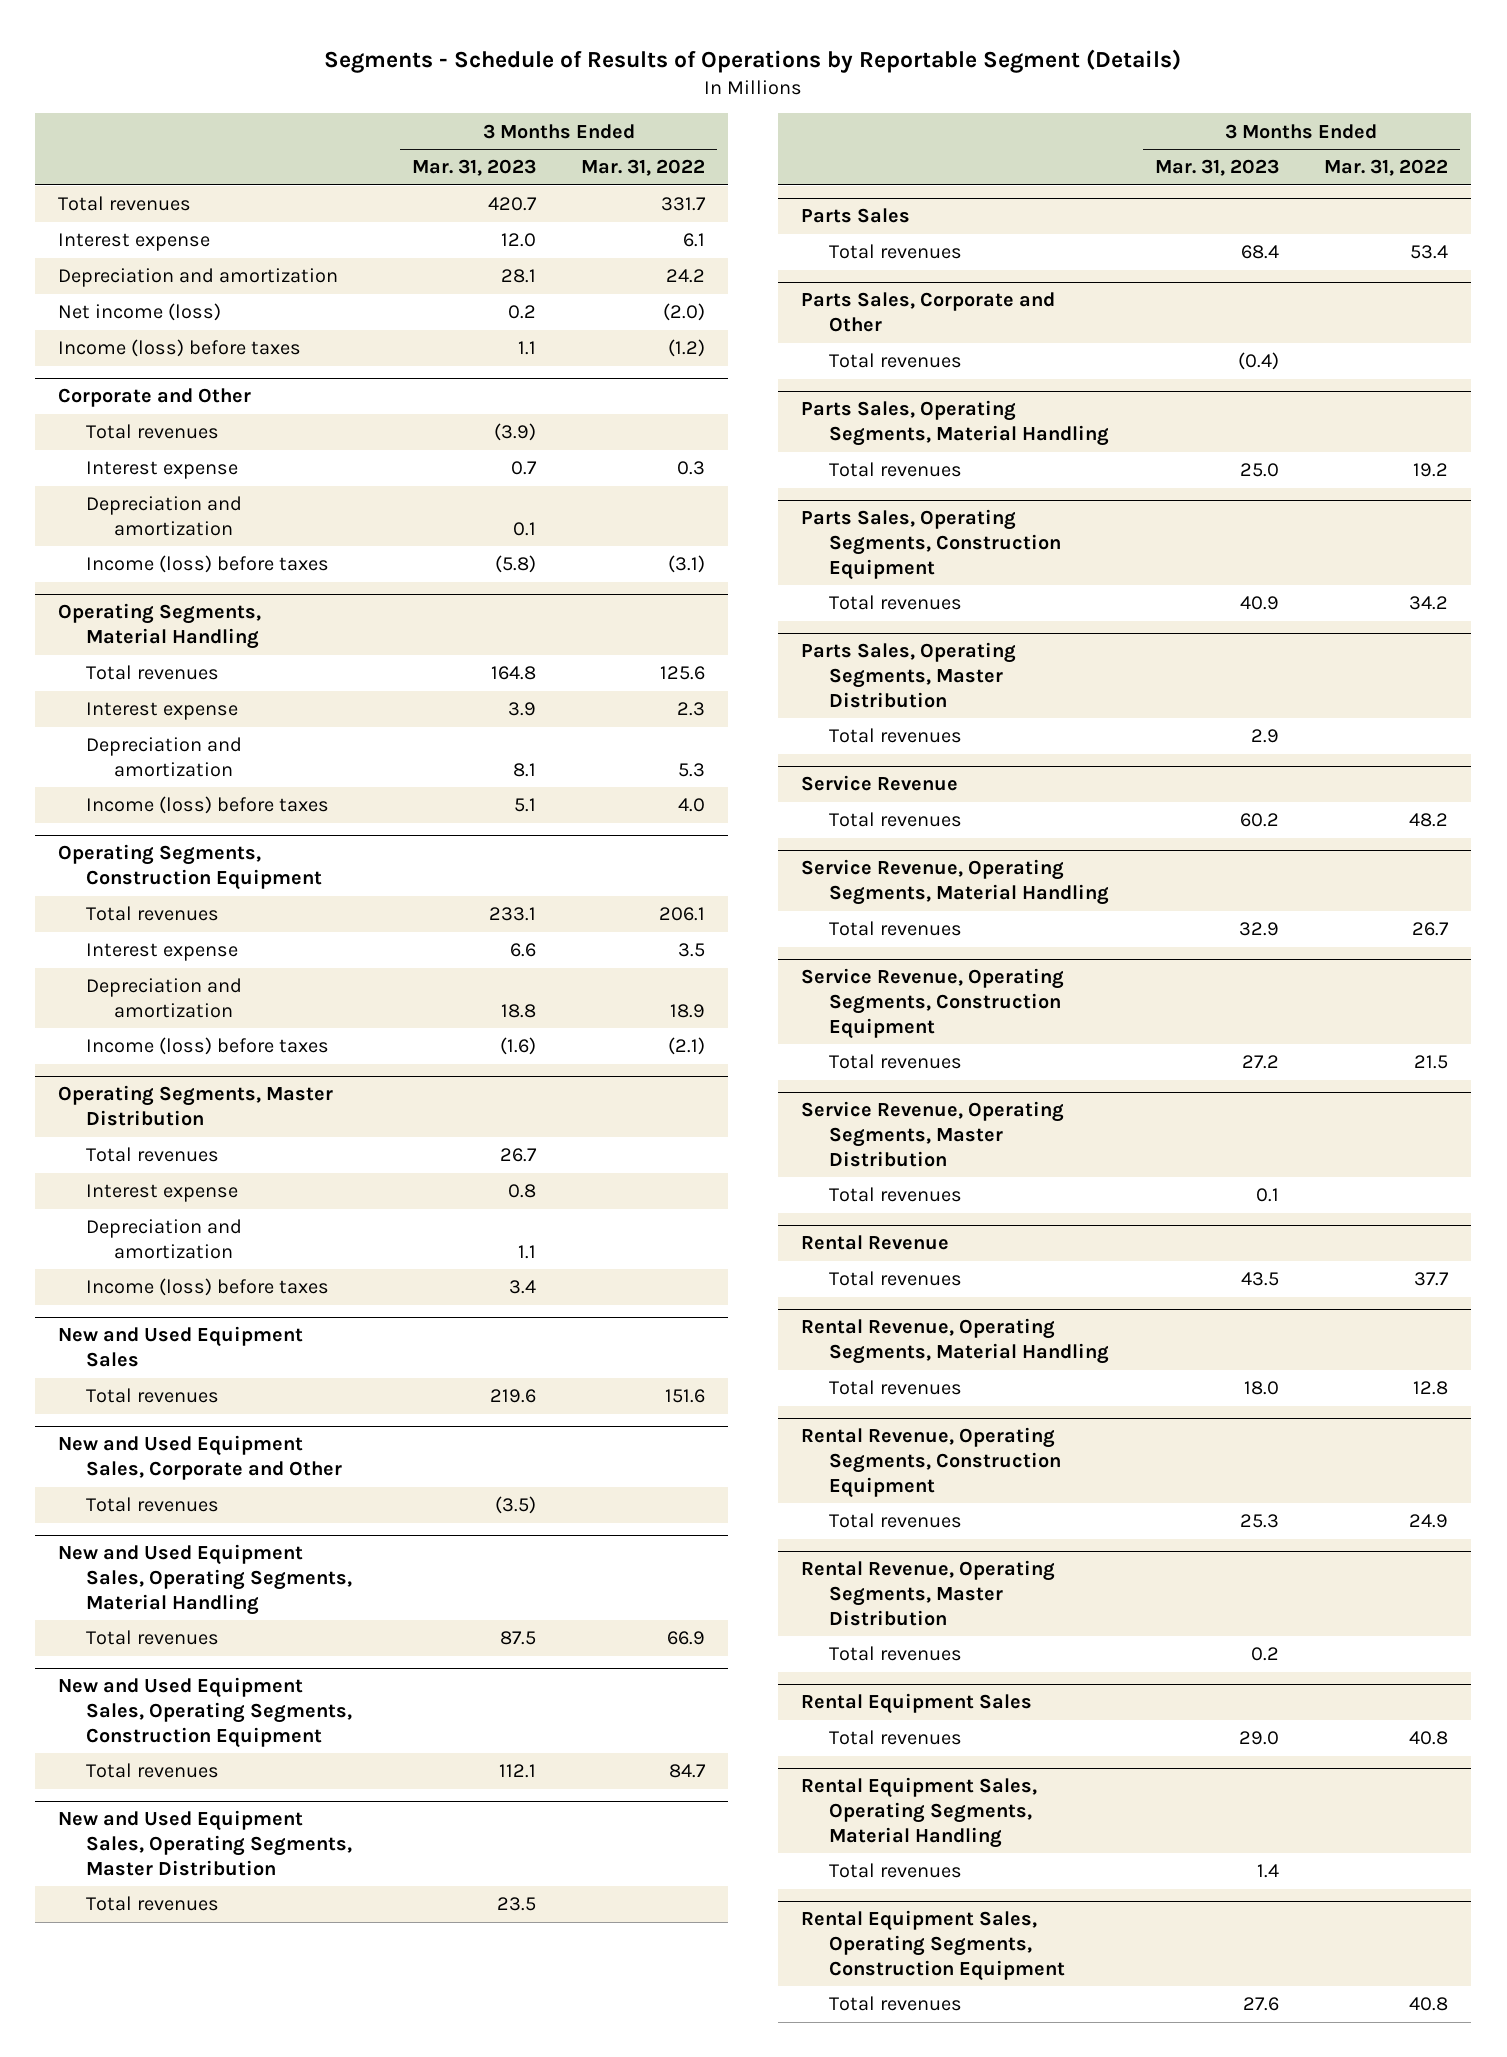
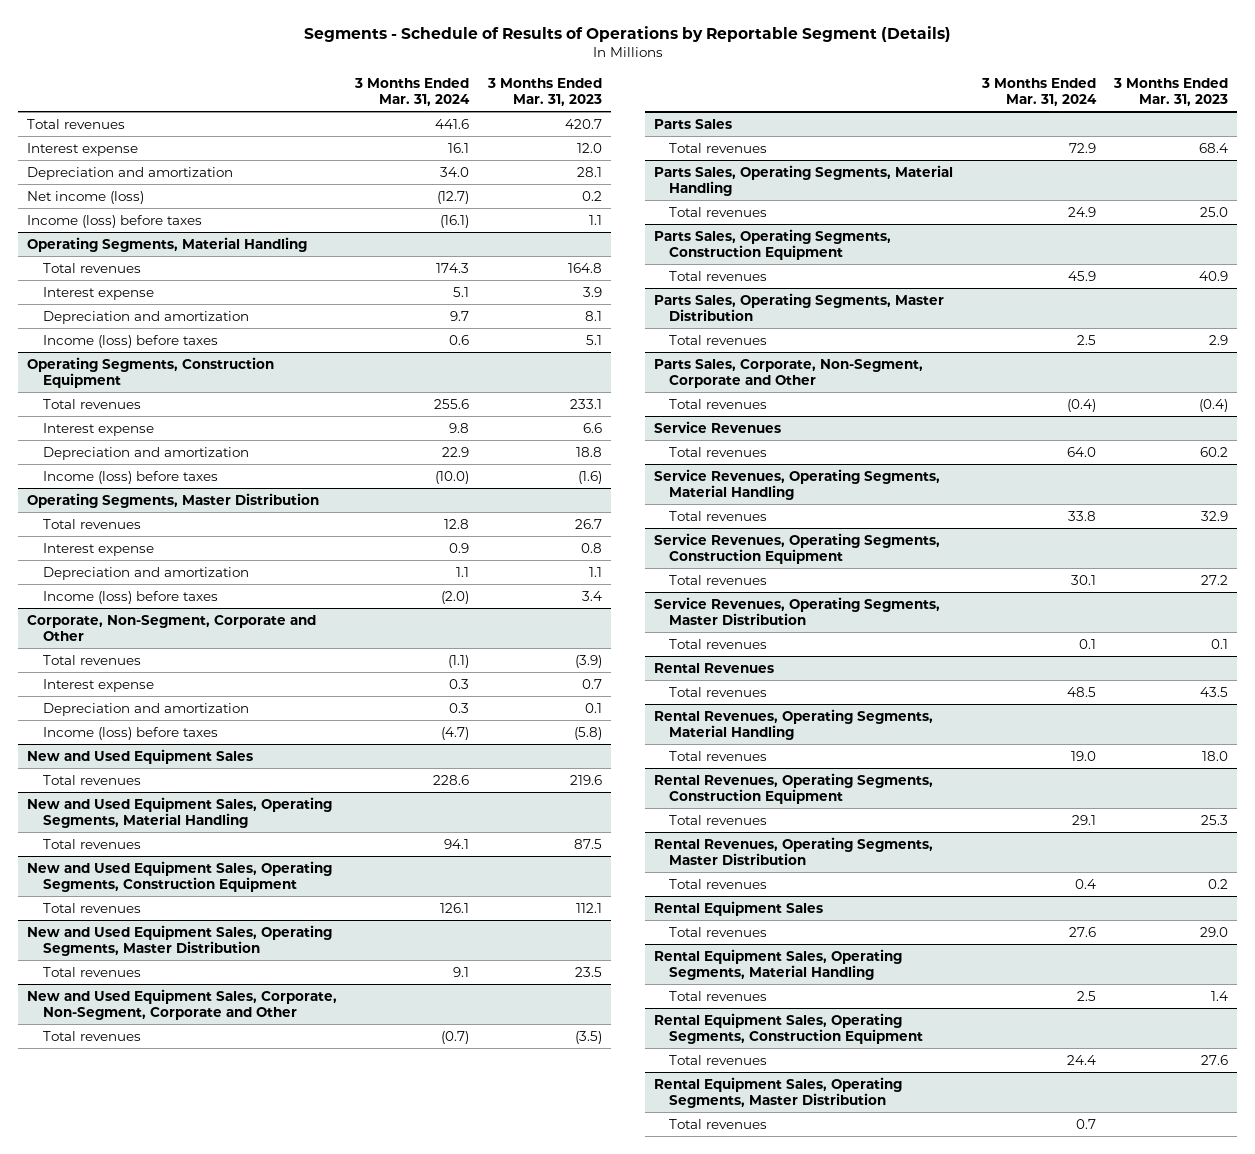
- | 3 Months Ended Mar. 31, 2023 | 3 Months Ended Mar. 31, 2022
+ | 3 Months Ended Mar. 31, 2024 | 3 Months Ended Mar. 31, 2023
- Corporate and Other
- Total revenues | (3.9) |
- Interest expense | 0.7 | 0.3
- Depreciation and amortization | 0.1 |
- Income (loss) before taxes | (5.8) | (3.1)
+ Corporate, Non-Segment, Corporate and Other
+ Total revenues | (1.1) | (3.9)
+ Interest expense | 0.3 | 0.7
+ Depreciation and amortization | 0.3 | 0.1
+ Income (loss) before taxes | (4.7) | (5.8)
- New and Used Equipment Sales, Corporate and Other
- Total revenues | (3.5) |
+ New and Used Equipment Sales, Corporate, Non-Segment, Corporate and Other
+ Total revenues | (0.7) | (3.5)
- Parts Sales, Corporate and Other
- Total revenues | (0.4) |
- Service Revenue
+ Parts Sales, Corporate, Non-Segment, Corporate and Other
+ Total revenues | (0.4) | (0.4)
+ Service Revenues
- Service Revenue, Operating Segments, Material Handling
+ Service Revenues, Operating Segments, Material Handling
- Service Revenue, Operating Segments, Construction Equipment
+ Service Revenues, Operating Segments, Construction Equipment
- Service Revenue, Operating Segments, Master Distribution
+ Service Revenues, Operating Segments, Master Distribution
- Rental Revenue
+ Rental Revenues
- Rental Revenue, Operating Segments, Material Handling
+ Rental Revenues, Operating Segments, Material Handling
- Rental Revenue, Operating Segments, Construction Equipment
+ Rental Revenues, Operating Segments, Construction Equipment
- Rental Revenue, Operating Segments, Master Distribution
+ Rental Revenues, Operating Segments, Master Distribution
+ Rental Equipment Sales, Operating Segments, Master Distribution
+ Total revenues | 0.7 |

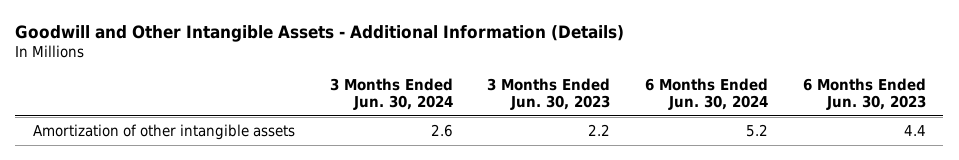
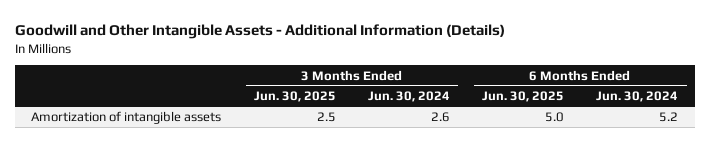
- | 3 Months Ended Jun. 30, 2024 | 3 Months Ended Jun. 30, 2023 | 6 Months Ended Jun. 30, 2024 | 6 Months Ended Jun. 30, 2023
+ | 3 Months Ended Jun. 30, 2025 | 3 Months Ended Jun. 30, 2024 | 6 Months Ended Jun. 30, 2025 | 6 Months Ended Jun. 30, 2024
- Amortization of other intangible assets | 2.6 | 2.2 | 5.2 | 4.4
+ Amortization of intangible assets | 2.5 | 2.6 | 5.0 | 5.2

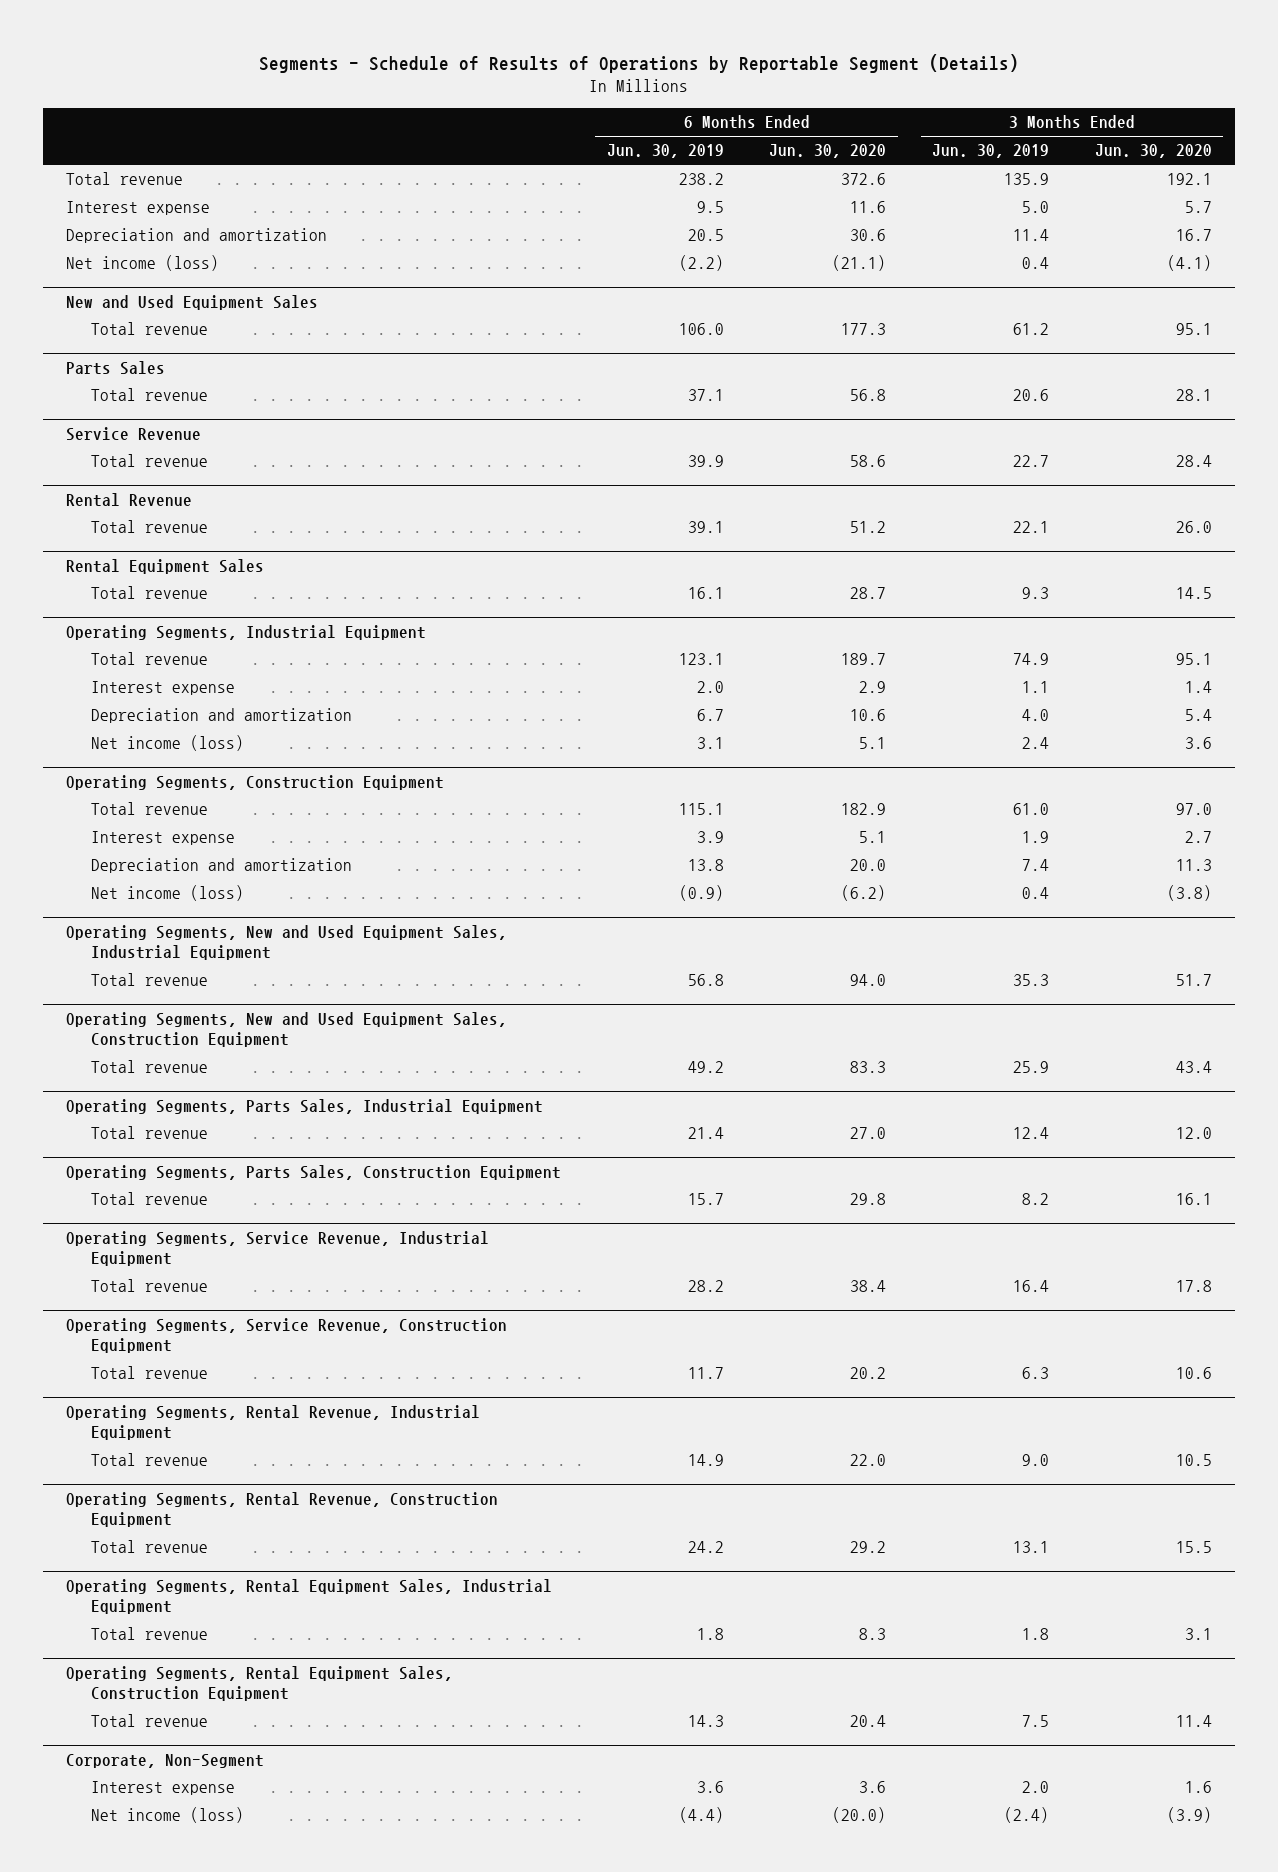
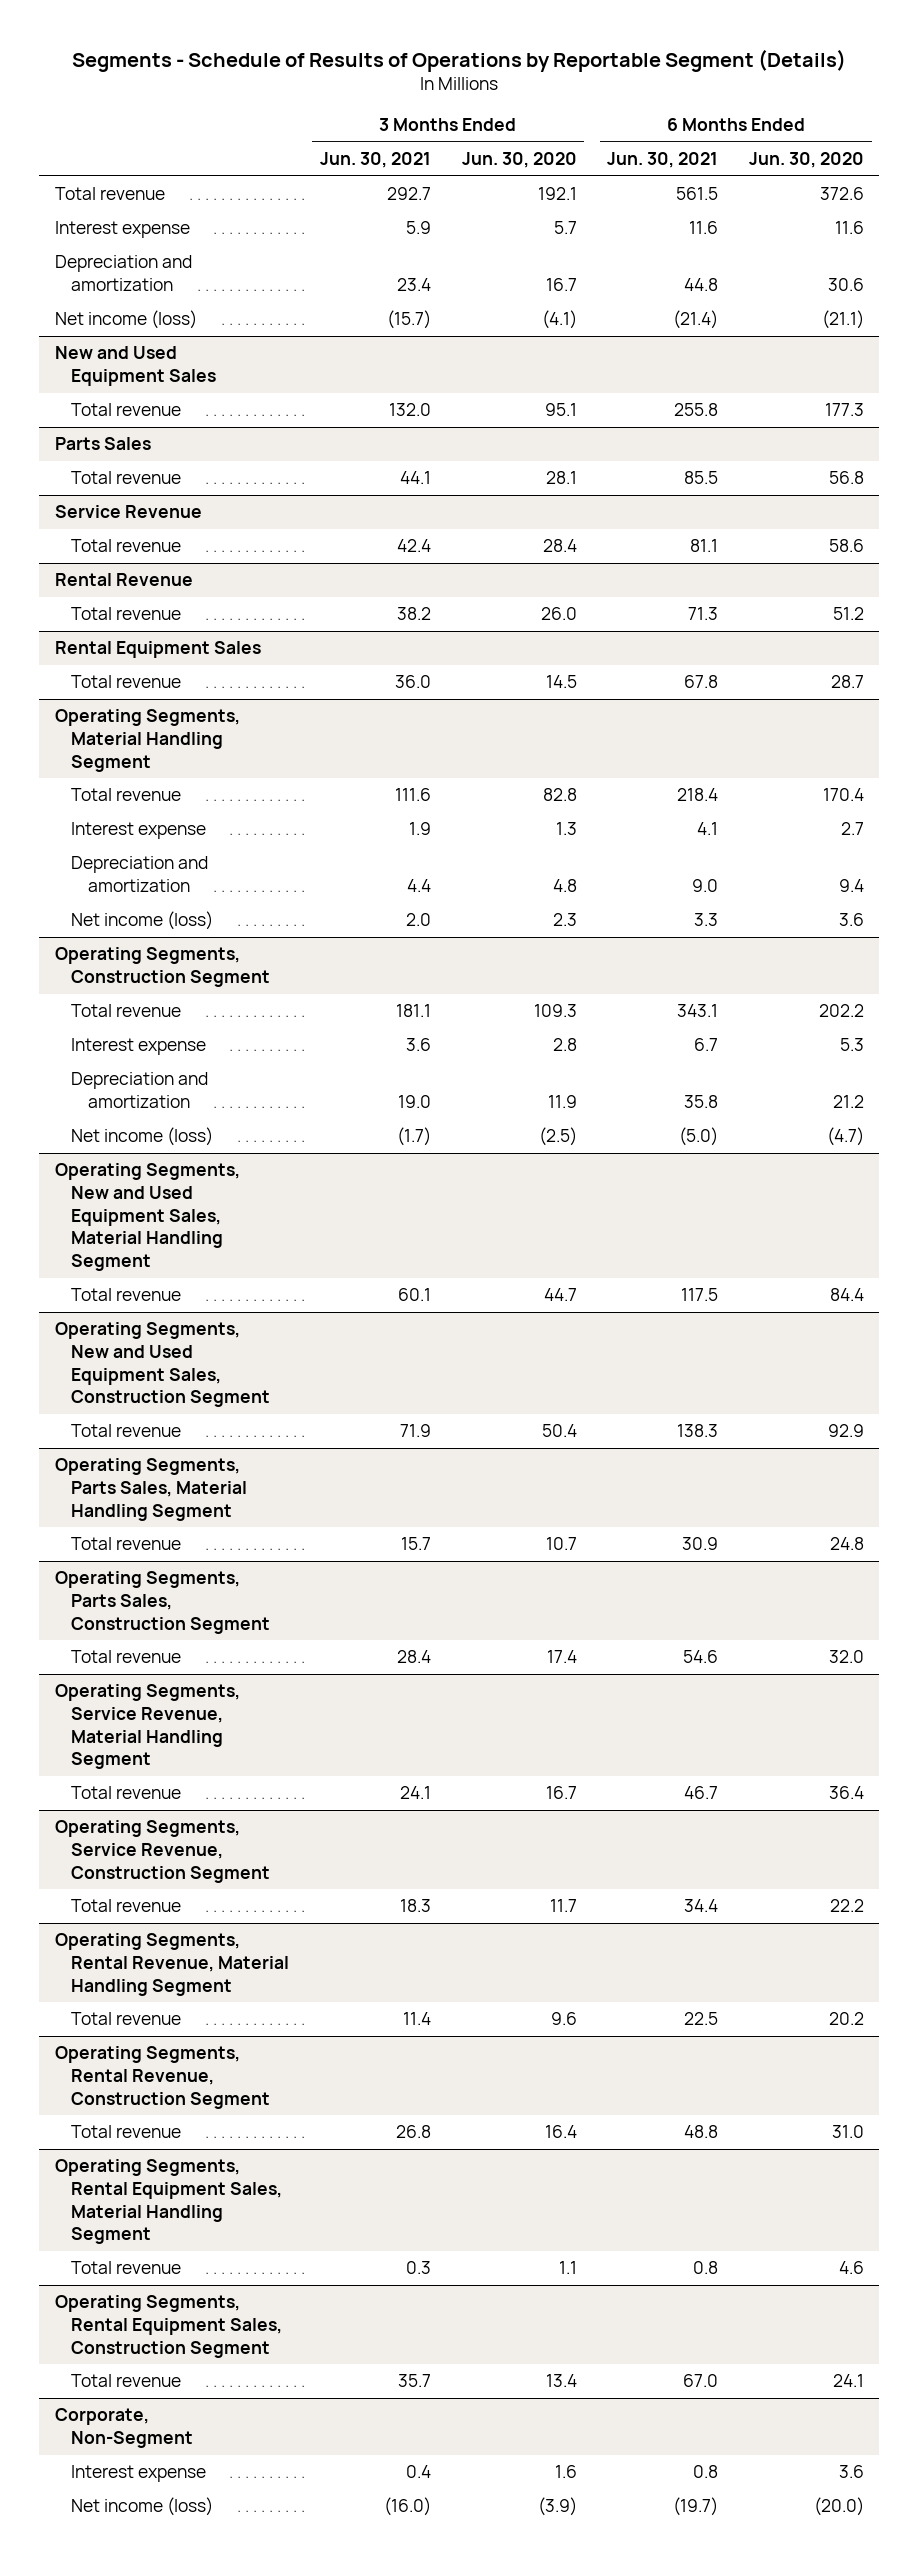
- | 6 Months Ended Jun. 30, 2019 | 6 Months Ended Jun. 30, 2020 | 3 Months Ended Jun. 30, 2019 | 3 Months Ended Jun. 30, 2020
+ | 3 Months Ended Jun. 30, 2021 | 3 Months Ended Jun. 30, 2020 | 6 Months Ended Jun. 30, 2021 | 6 Months Ended Jun. 30, 2020
- Operating Segments, Industrial Equipment
- Total revenue | 123.1 | 189.7 | 74.9 | 95.1
- Interest expense | 2.0 | 2.9 | 1.1 | 1.4
- Depreciation and amortization | 6.7 | 10.6 | 4.0 | 5.4
- Net income (loss) | 3.1 | 5.1 | 2.4 | 3.6
- Operating Segments, Construction Equipment
- Total revenue | 115.1 | 182.9 | 61.0 | 97.0
- Interest expense | 3.9 | 5.1 | 1.9 | 2.7
- Depreciation and amortization | 13.8 | 20.0 | 7.4 | 11.3
- Net income (loss) | (0.9) | (6.2) | 0.4 | (3.8)
- Operating Segments, New and Used Equipment Sales, Industrial Equipment
- Total revenue | 56.8 | 94.0 | 35.3 | 51.7
- Operating Segments, New and Used Equipment Sales, Construction Equipment
- Total revenue | 49.2 | 83.3 | 25.9 | 43.4
- Operating Segments, Parts Sales, Industrial Equipment
- Total revenue | 21.4 | 27.0 | 12.4 | 12.0
- Operating Segments, Parts Sales, Construction Equipment
- Total revenue | 15.7 | 29.8 | 8.2 | 16.1
- Operating Segments, Service Revenue, Industrial Equipment
- Total revenue | 28.2 | 38.4 | 16.4 | 17.8
- Operating Segments, Service Revenue, Construction Equipment
- Total revenue | 11.7 | 20.2 | 6.3 | 10.6
- Operating Segments, Rental Revenue, Industrial Equipment
- Total revenue | 14.9 | 22.0 | 9.0 | 10.5
- Operating Segments, Rental Revenue, Construction Equipment
- Total revenue | 24.2 | 29.2 | 13.1 | 15.5
- Operating Segments, Rental Equipment Sales, Industrial Equipment
- Total revenue | 1.8 | 8.3 | 1.8 | 3.1
- Operating Segments, Rental Equipment Sales, Construction Equipment
- Total revenue | 14.3 | 20.4 | 7.5 | 11.4
+ Operating Segments, Material Handling Segment
+ Total revenue | 111.6 | 82.8 | 218.4 | 170.4
+ Interest expense | 1.9 | 1.3 | 4.1 | 2.7
+ Depreciation and amortization | 4.4 | 4.8 | 9.0 | 9.4
+ Net income (loss) | 2.0 | 2.3 | 3.3 | 3.6
+ Operating Segments, Construction Segment
+ Total revenue | 181.1 | 109.3 | 343.1 | 202.2
+ Interest expense | 3.6 | 2.8 | 6.7 | 5.3
+ Depreciation and amortization | 19.0 | 11.9 | 35.8 | 21.2
+ Net income (loss) | (1.7) | (2.5) | (5.0) | (4.7)
+ Operating Segments, New and Used Equipment Sales, Material Handling Segment
+ Total revenue | 60.1 | 44.7 | 117.5 | 84.4
+ Operating Segments, New and Used Equipment Sales, Construction Segment
+ Total revenue | 71.9 | 50.4 | 138.3 | 92.9
+ Operating Segments, Parts Sales, Material Handling Segment
+ Total revenue | 15.7 | 10.7 | 30.9 | 24.8
+ Operating Segments, Parts Sales, Construction Segment
+ Total revenue | 28.4 | 17.4 | 54.6 | 32.0
+ Operating Segments, Service Revenue, Material Handling Segment
+ Total revenue | 24.1 | 16.7 | 46.7 | 36.4
+ Operating Segments, Service Revenue, Construction Segment
+ Total revenue | 18.3 | 11.7 | 34.4 | 22.2
+ Operating Segments, Rental Revenue, Material Handling Segment
+ Total revenue | 11.4 | 9.6 | 22.5 | 20.2
+ Operating Segments, Rental Revenue, Construction Segment
+ Total revenue | 26.8 | 16.4 | 48.8 | 31.0
+ Operating Segments, Rental Equipment Sales, Material Handling Segment
+ Total revenue | 0.3 | 1.1 | 0.8 | 4.6
+ Operating Segments, Rental Equipment Sales, Construction Segment
+ Total revenue | 35.7 | 13.4 | 67.0 | 24.1

